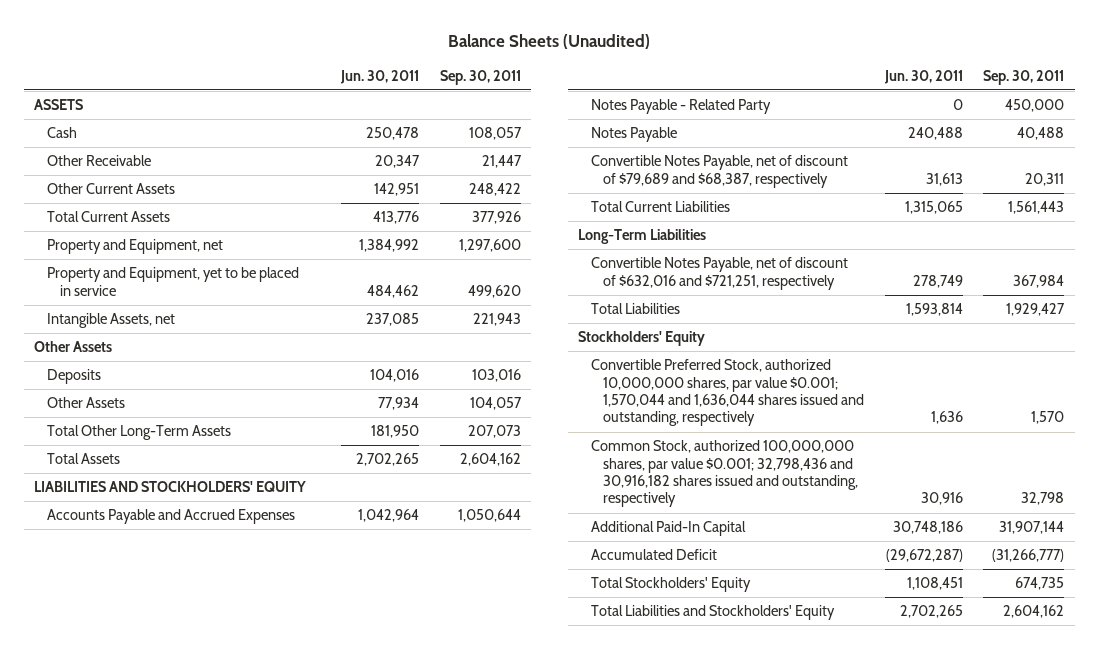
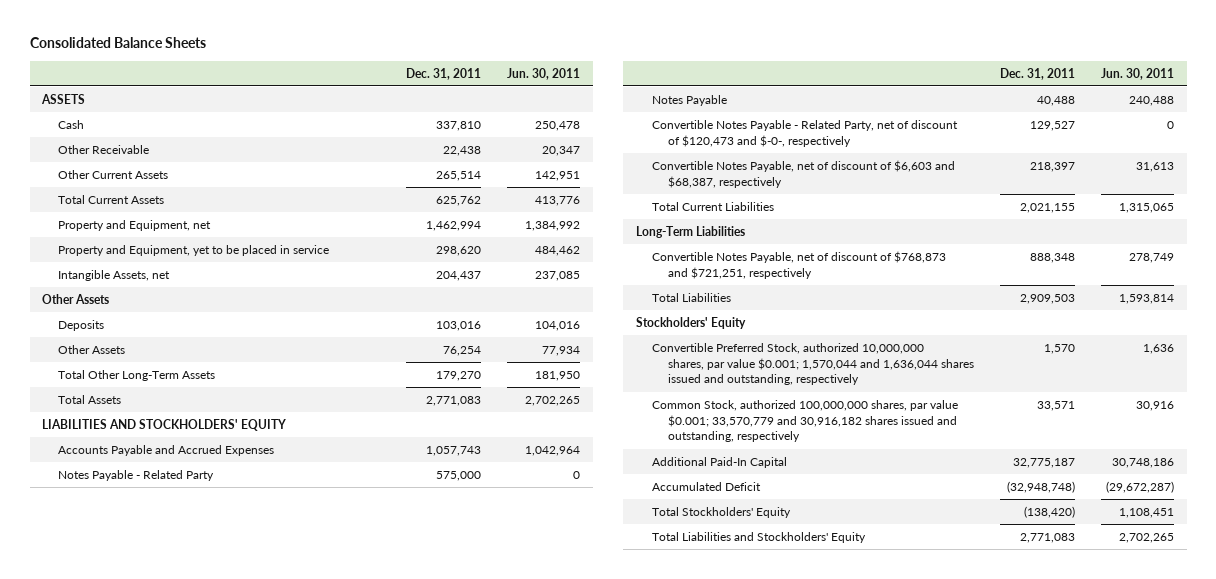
- Balance Sheets (Unaudited)
+ Consolidated Balance Sheets
- | Jun. 30, 2011 | Sep. 30, 2011
+ | Dec. 31, 2011 | Jun. 30, 2011
- Convertible Notes Payable, net of discount of $79,689 and $68,387, respectively | 31,613 | 20,311
+ Convertible Notes Payable - Related Party, net of discount of $120,473 and $-0-, respectively | 129,527 | 0
+ Convertible Notes Payable, net of discount of $6,603 and $68,387, respectively | 218,397 | 31,613
- Convertible Notes Payable, net of discount of $632,016 and $721,251, respectively | 278,749 | 367,984
+ Convertible Notes Payable, net of discount of $768,873 and $721,251, respectively | 888,348 | 278,749
- Common Stock, authorized 100,000,000 shares, par value $0.001; 32,798,436 and 30,916,182 shares issued and outstanding, respectively | 30,916 | 32,798
+ Common Stock, authorized 100,000,000 shares, par value $0.001; 33,570,779 and 30,916,182 shares issued and outstanding, respectively | 33,571 | 30,916

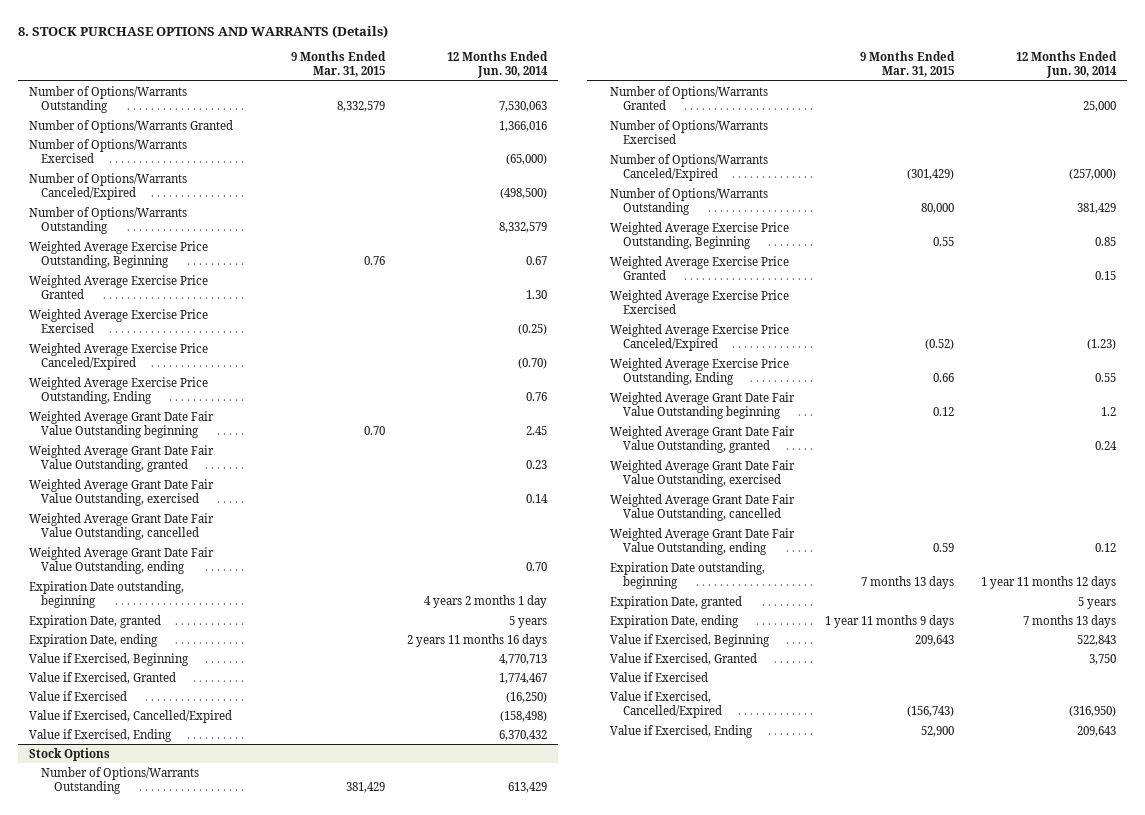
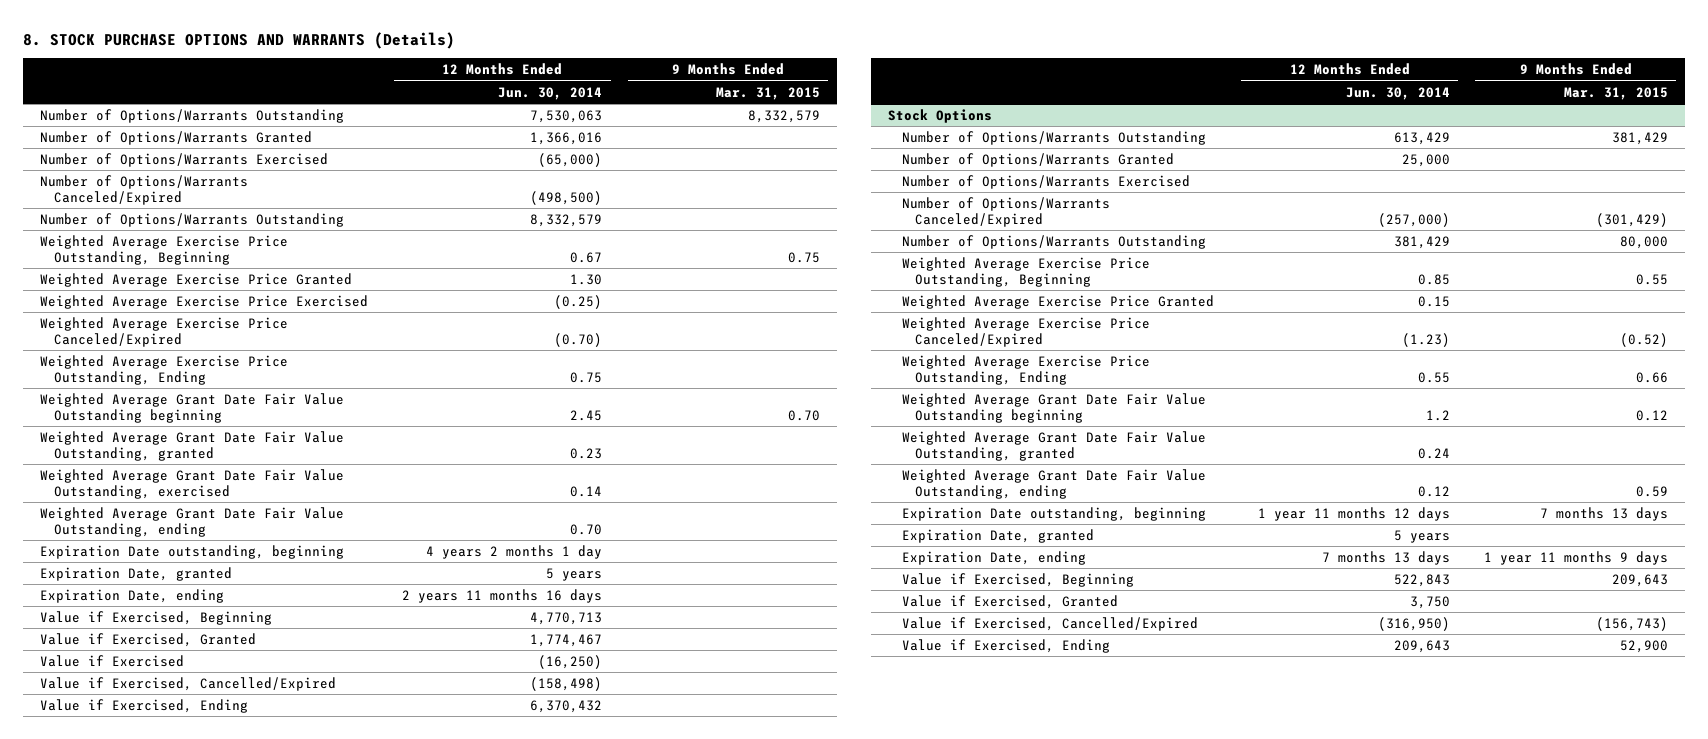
- | 9 Months Ended Mar. 31, 2015 | 12 Months Ended Jun. 30, 2014
+ | 12 Months Ended Jun. 30, 2014 | 9 Months Ended Mar. 31, 2015
- Weighted Average Exercise Price Outstanding, Beginning | 0.76 | 0.67
+ Weighted Average Exercise Price Outstanding, Beginning | 0.67 | 0.75
- Weighted Average Exercise Price Outstanding, Ending | | 0.76
+ Weighted Average Exercise Price Outstanding, Ending | 0.75 |
- Weighted Average Grant Date Fair Value Outstanding, cancelled
@ Stock Options
- Weighted Average Exercise Price Exercised
- Weighted Average Grant Date Fair Value Outstanding, exercised
- Weighted Average Grant Date Fair Value Outstanding, cancelled
- Value if Exercised

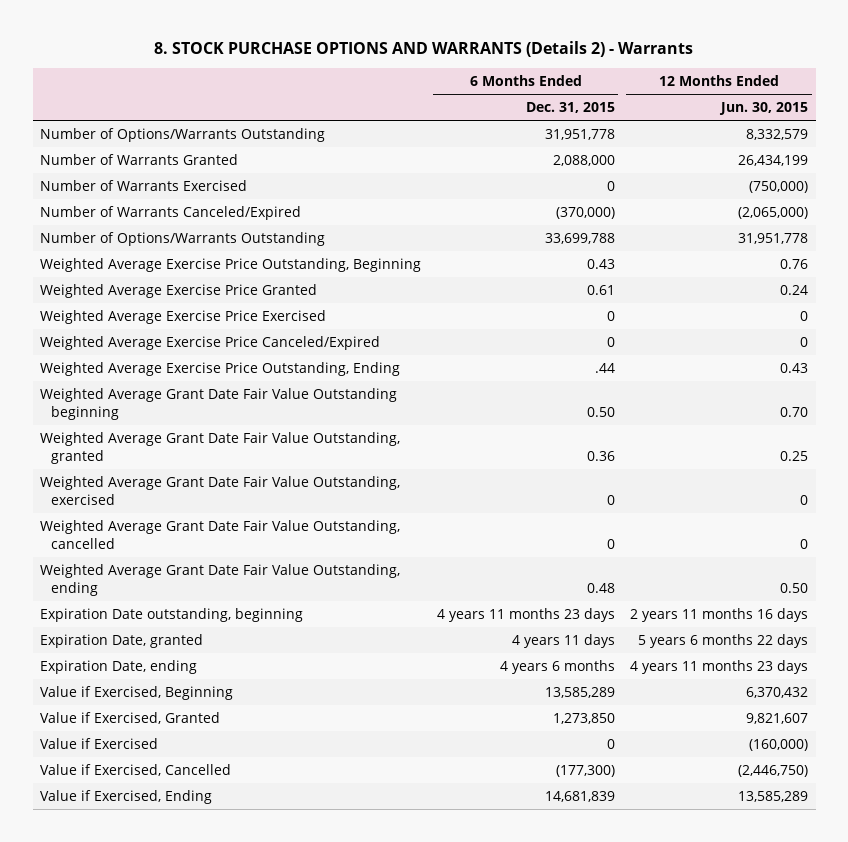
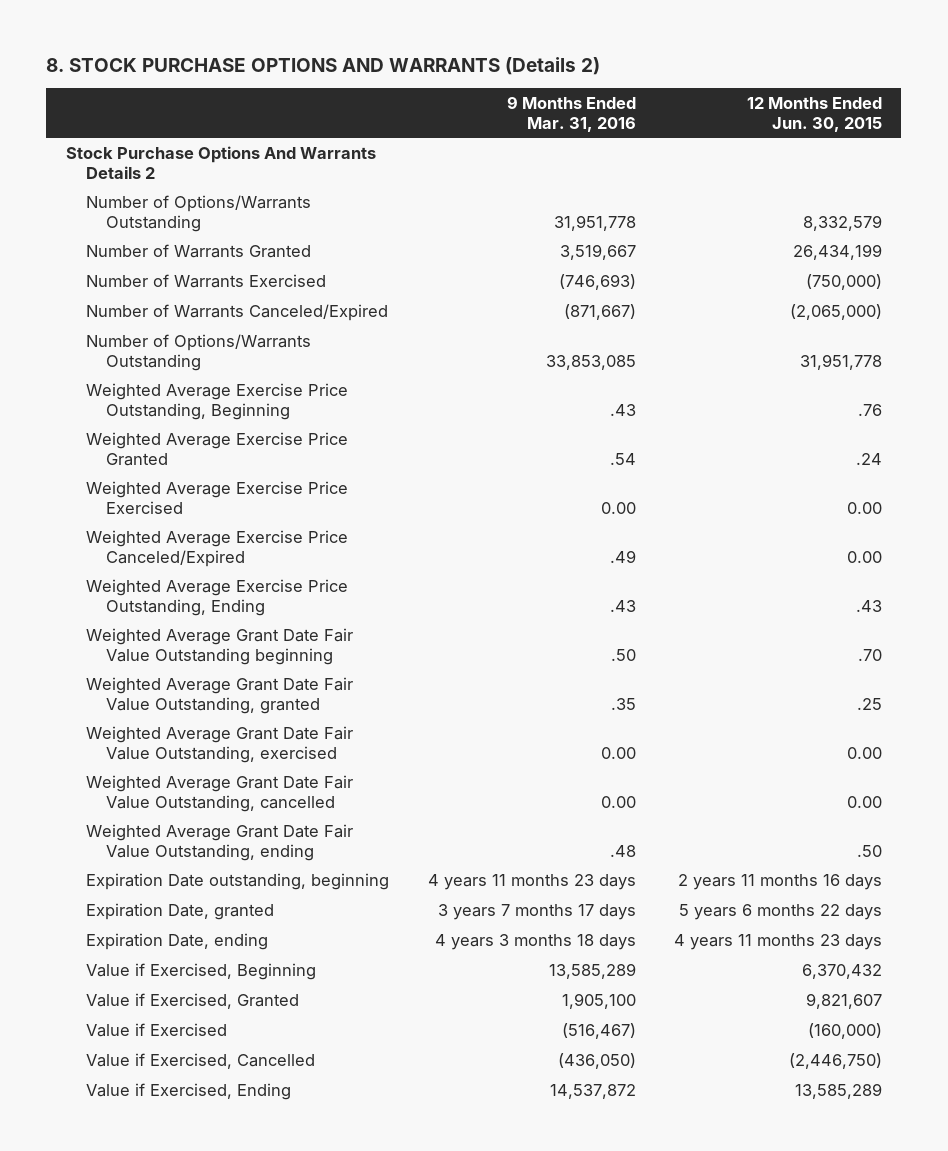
- 8. STOCK PURCHASE OPTIONS AND WARRANTS (Details 2) - Warrants
+ 8. STOCK PURCHASE OPTIONS AND WARRANTS (Details 2)
- | 6 Months Ended Dec. 31, 2015 | 12 Months Ended Jun. 30, 2015
+ | 9 Months Ended Mar. 31, 2016 | 12 Months Ended Jun. 30, 2015
+ Stock Purchase Options And Warrants Details 2
- Weighted Average Exercise Price Outstanding, Beginning | 0.43 | 0.76
- Weighted Average Exercise Price Granted | 0.61 | 0.24
- Weighted Average Exercise Price Exercised | 0 | 0
- Weighted Average Exercise Price Canceled/Expired | 0 | 0
- Weighted Average Exercise Price Outstanding, Ending | .44 | 0.43
- Weighted Average Grant Date Fair Value Outstanding beginning | 0.50 | 0.70
- Weighted Average Grant Date Fair Value Outstanding, granted | 0.36 | 0.25
- Weighted Average Grant Date Fair Value Outstanding, exercised | 0 | 0
- Weighted Average Grant Date Fair Value Outstanding, cancelled | 0 | 0
- Weighted Average Grant Date Fair Value Outstanding, ending | 0.48 | 0.50
+ Weighted Average Exercise Price Outstanding, Beginning | .43 | .76
+ Weighted Average Exercise Price Granted | .54 | .24
+ Weighted Average Exercise Price Exercised | 0.00 | 0.00
+ Weighted Average Exercise Price Canceled/Expired | .49 | 0.00
+ Weighted Average Exercise Price Outstanding, Ending | .43 | .43
+ Weighted Average Grant Date Fair Value Outstanding beginning | .50 | .70
+ Weighted Average Grant Date Fair Value Outstanding, granted | .35 | .25
+ Weighted Average Grant Date Fair Value Outstanding, exercised | 0.00 | 0.00
+ Weighted Average Grant Date Fair Value Outstanding, cancelled | 0.00 | 0.00
+ Weighted Average Grant Date Fair Value Outstanding, ending | .48 | .50

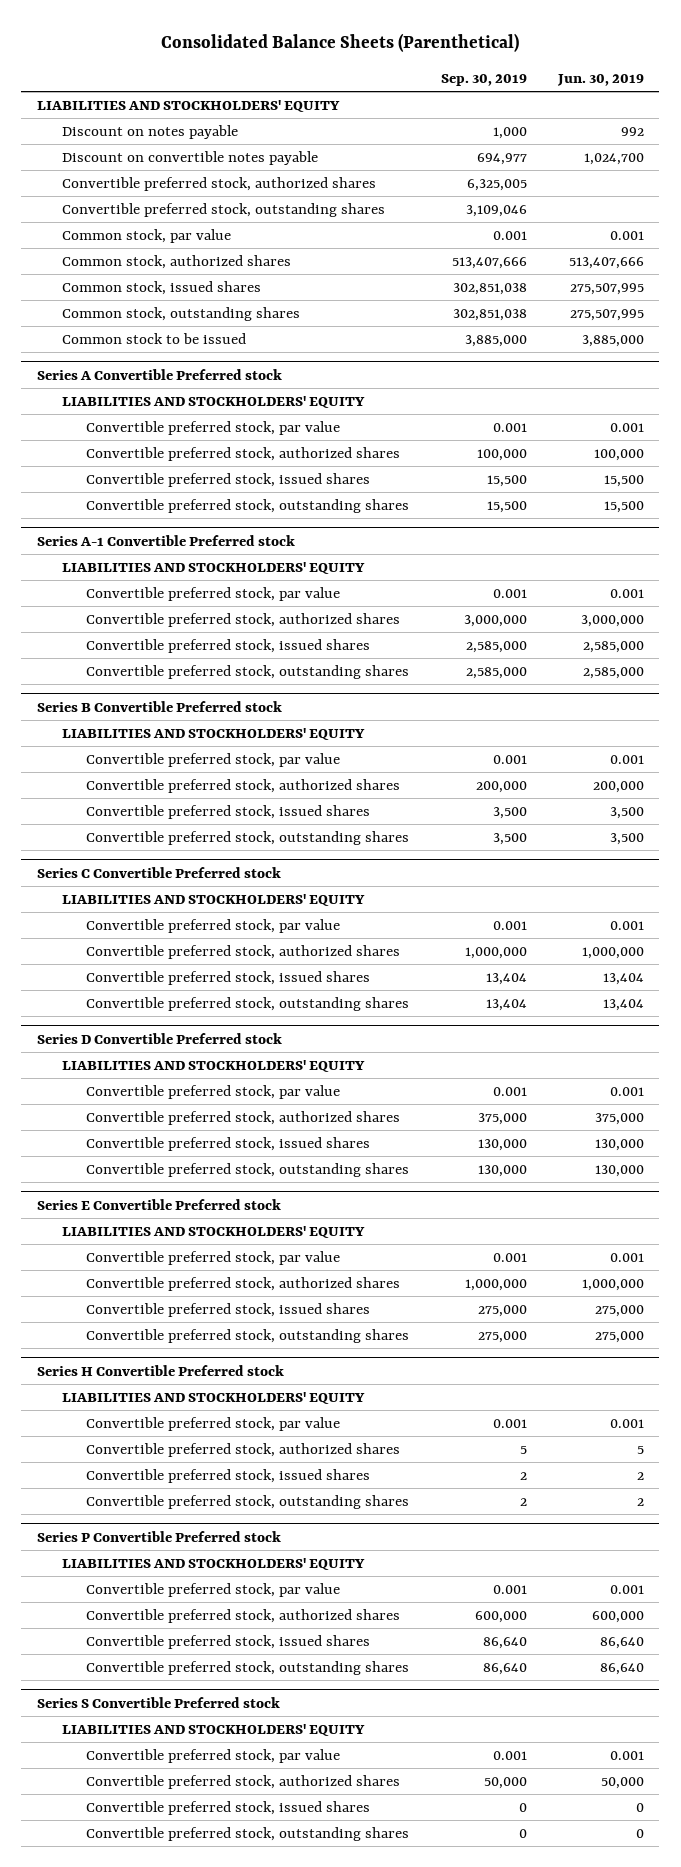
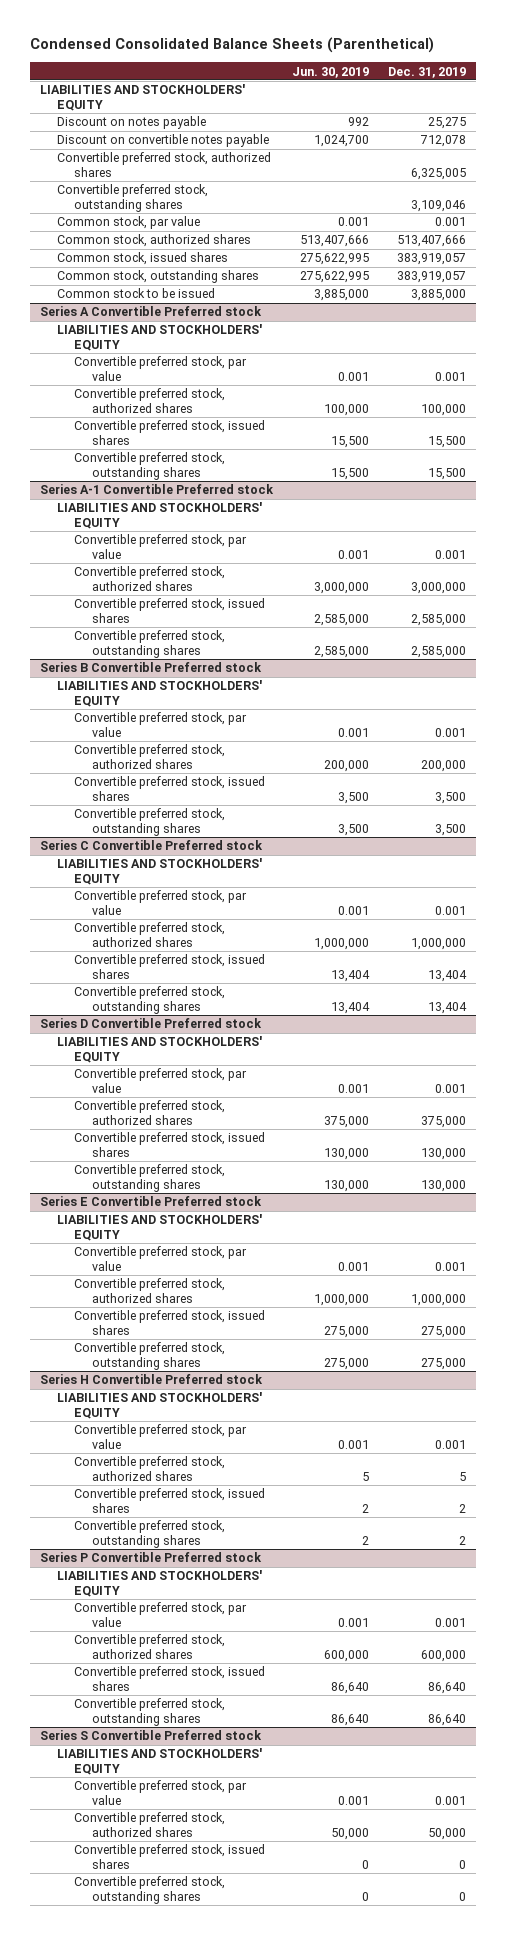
- Consolidated Balance Sheets (Parenthetical)
+ Condensed Consolidated Balance Sheets (Parenthetical)
- | Sep. 30, 2019 | Jun. 30, 2019
+ | Jun. 30, 2019 | Dec. 31, 2019
- Common stock, issued shares | 302,851,038 | 275,507,995
- Common stock, outstanding shares | 302,851,038 | 275,507,995
+ Common stock, issued shares | 275,622,995 | 383,919,057
+ Common stock, outstanding shares | 275,622,995 | 383,919,057

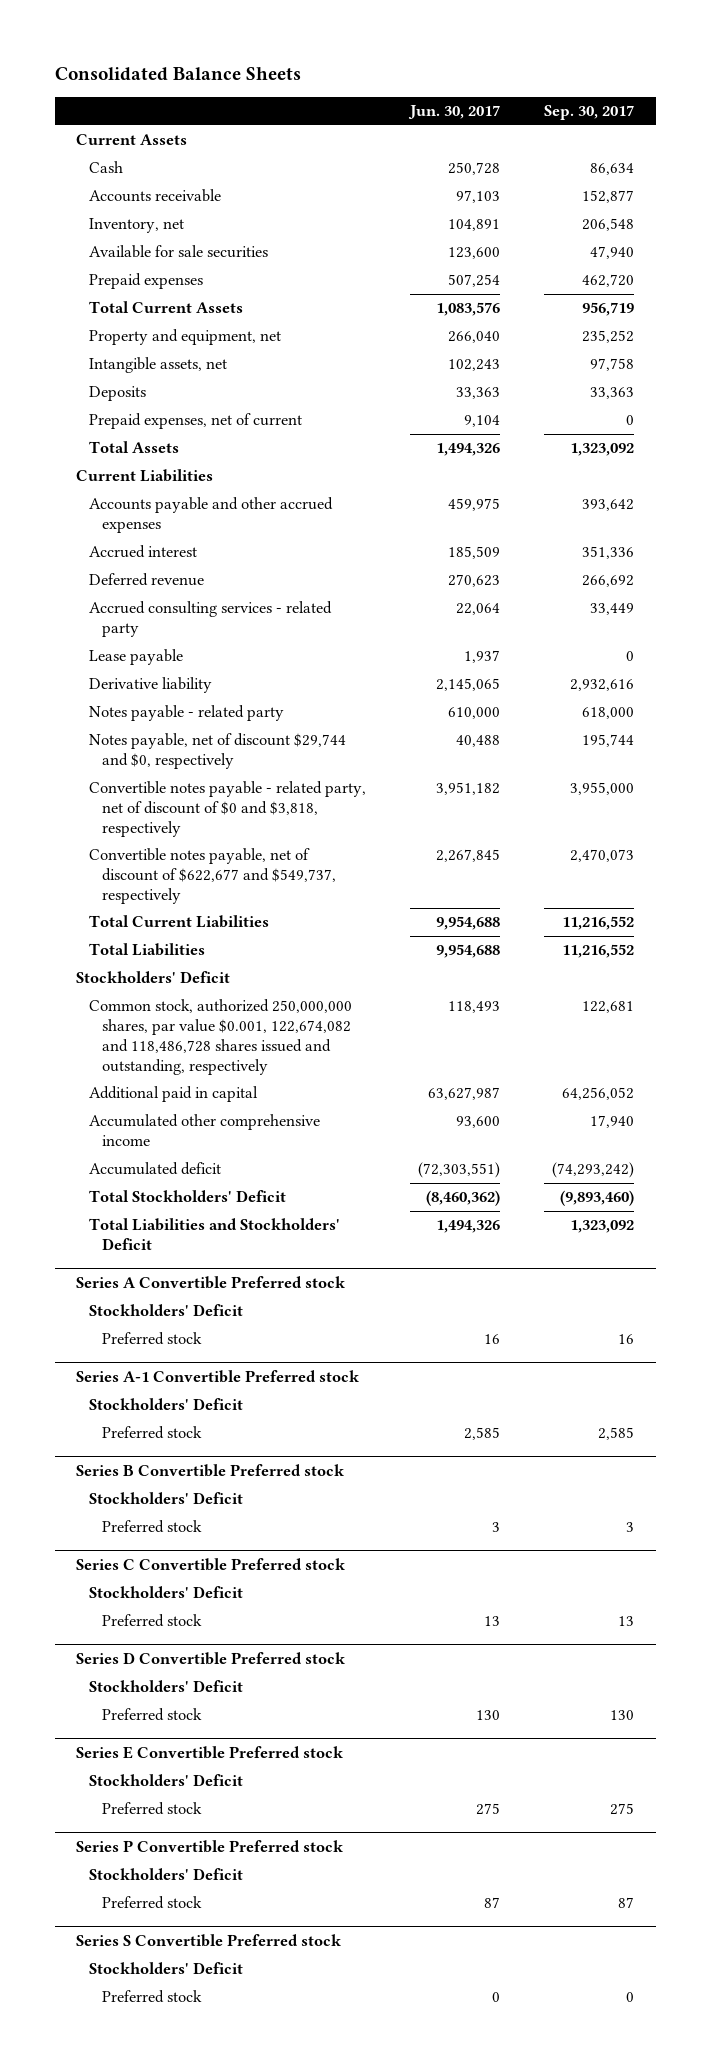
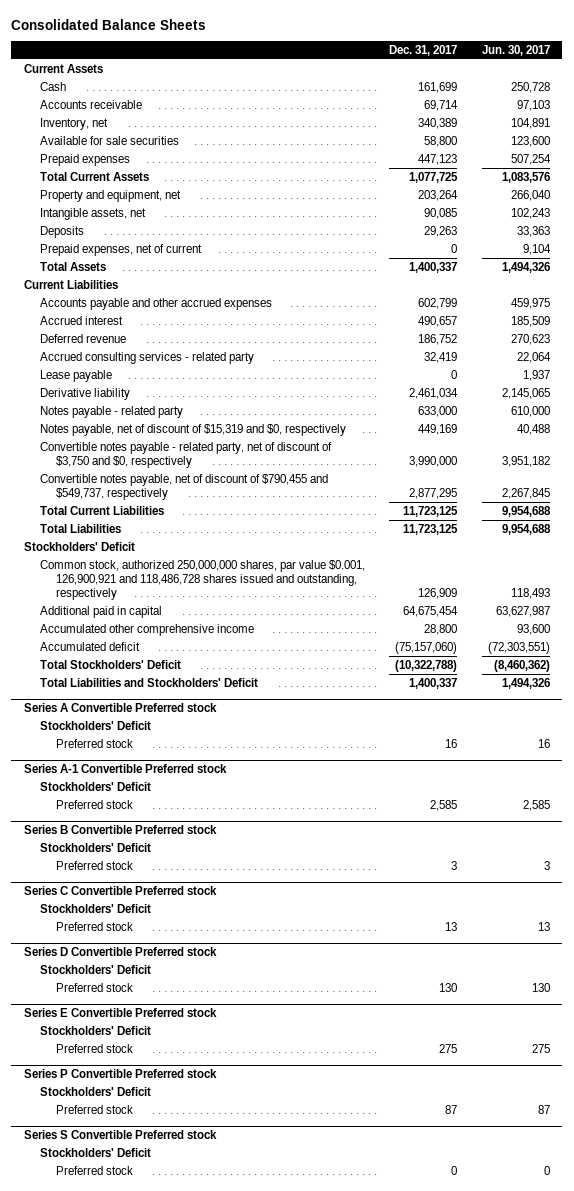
- | Jun. 30, 2017 | Sep. 30, 2017
+ | Dec. 31, 2017 | Jun. 30, 2017
- Notes payable, net of discount $29,744 and $0, respectively | 40,488 | 195,744
- Convertible notes payable - related party, net of discount of $0 and $3,818, respectively | 3,951,182 | 3,955,000
- Convertible notes payable, net of discount of $622,677 and $549,737, respectively | 2,267,845 | 2,470,073
+ Notes payable, net of discount of $15,319 and $0, respectively | 449,169 | 40,488
+ Convertible notes payable - related party, net of discount of $3,750 and $0, respectively | 3,990,000 | 3,951,182
+ Convertible notes payable, net of discount of $790,455 and $549,737, respectively | 2,877,295 | 2,267,845
- Common stock, authorized 250,000,000 shares, par value $0.001, 122,674,082 and 118,486,728 shares issued and outstanding, respectively | 118,493 | 122,681
+ Common stock, authorized 250,000,000 shares, par value $0.001, 126,900,921 and 118,486,728 shares issued and outstanding, respectively | 126,909 | 118,493

